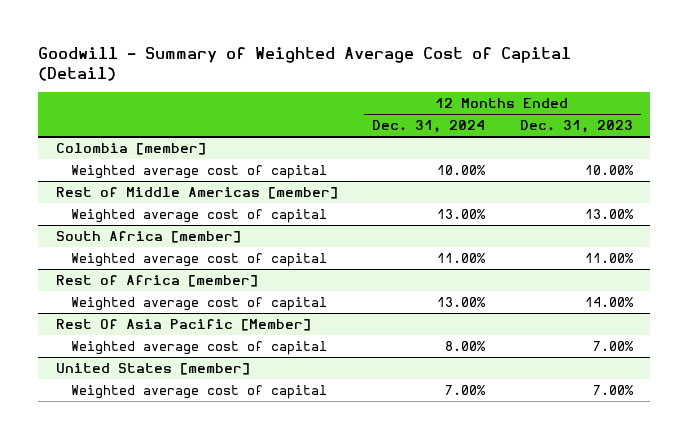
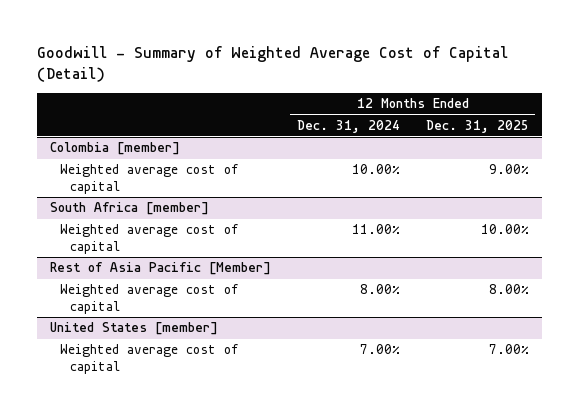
- | 12 Months Ended Dec. 31, 2024 | 12 Months Ended Dec. 31, 2023
+ | 12 Months Ended Dec. 31, 2024 | 12 Months Ended Dec. 31, 2025
- Rest of Middle Americas [member]
- Weighted average cost of capital | 13.00% | 13.00%
- Rest of Africa [member]
- Weighted average cost of capital | 13.00% | 14.00%
- Rest Of Asia Pacific [Member]
+ Rest of Asia Pacific [Member]

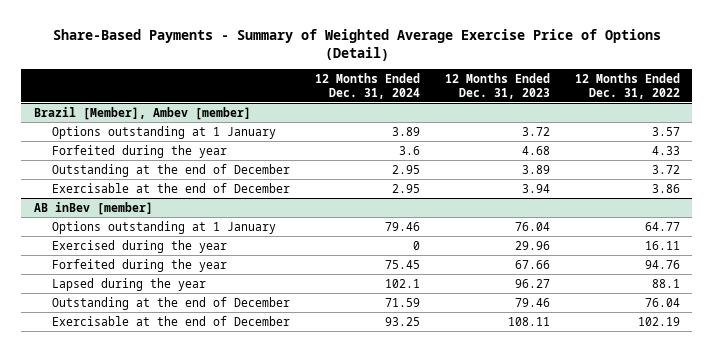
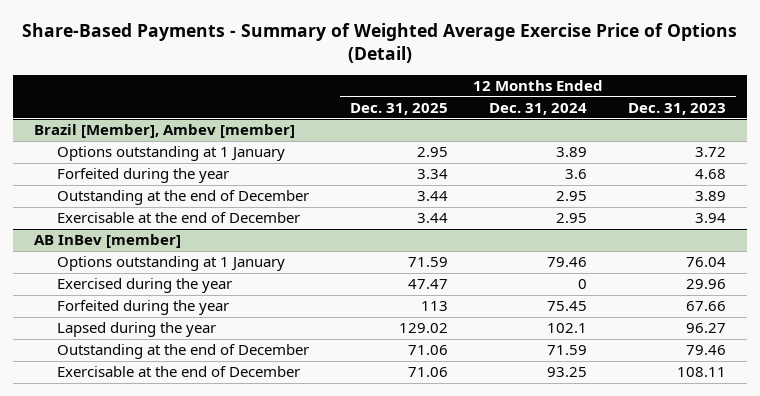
- | 12 Months Ended Dec. 31, 2024 | 12 Months Ended Dec. 31, 2023 | 12 Months Ended Dec. 31, 2022
+ | 12 Months Ended Dec. 31, 2025 | 12 Months Ended Dec. 31, 2024 | 12 Months Ended Dec. 31, 2023
- AB inBev [member]
+ AB InBev [member]

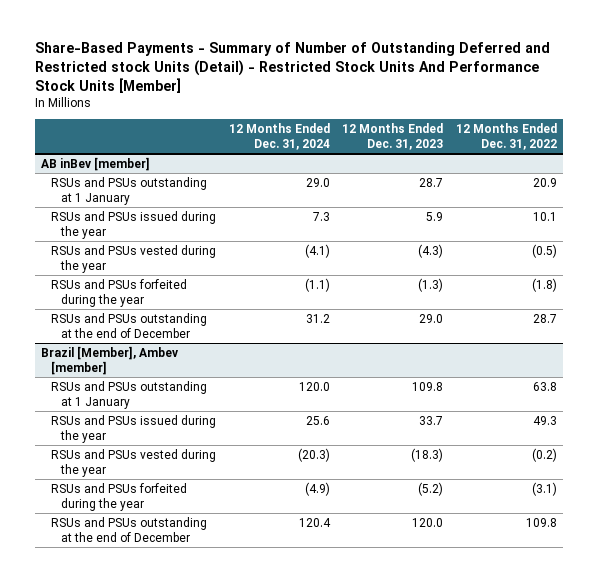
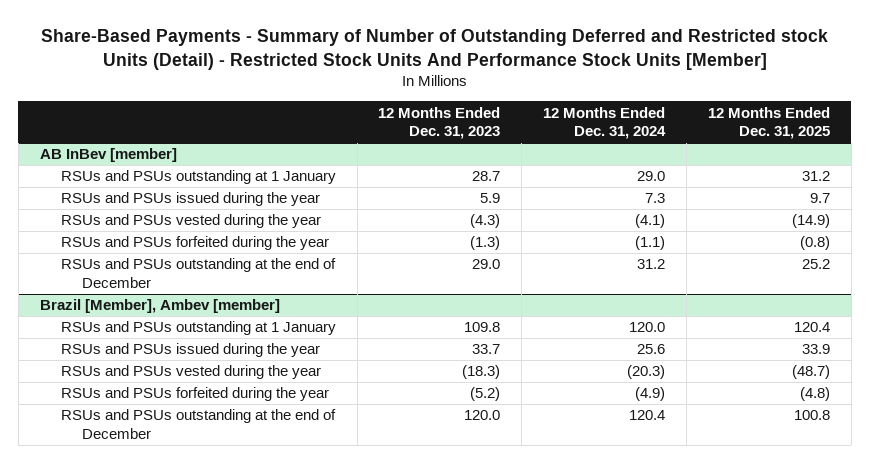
- | 12 Months Ended Dec. 31, 2024 | 12 Months Ended Dec. 31, 2023 | 12 Months Ended Dec. 31, 2022
+ | 12 Months Ended Dec. 31, 2023 | 12 Months Ended Dec. 31, 2024 | 12 Months Ended Dec. 31, 2025
- AB inBev [member]
+ AB InBev [member]

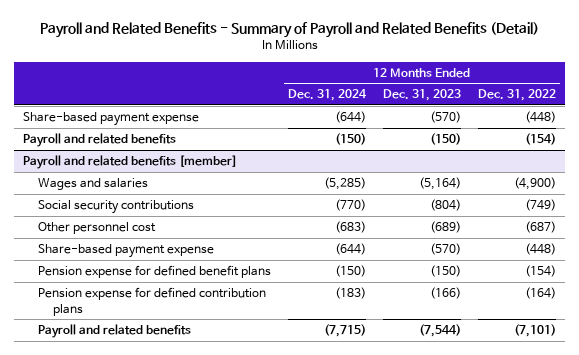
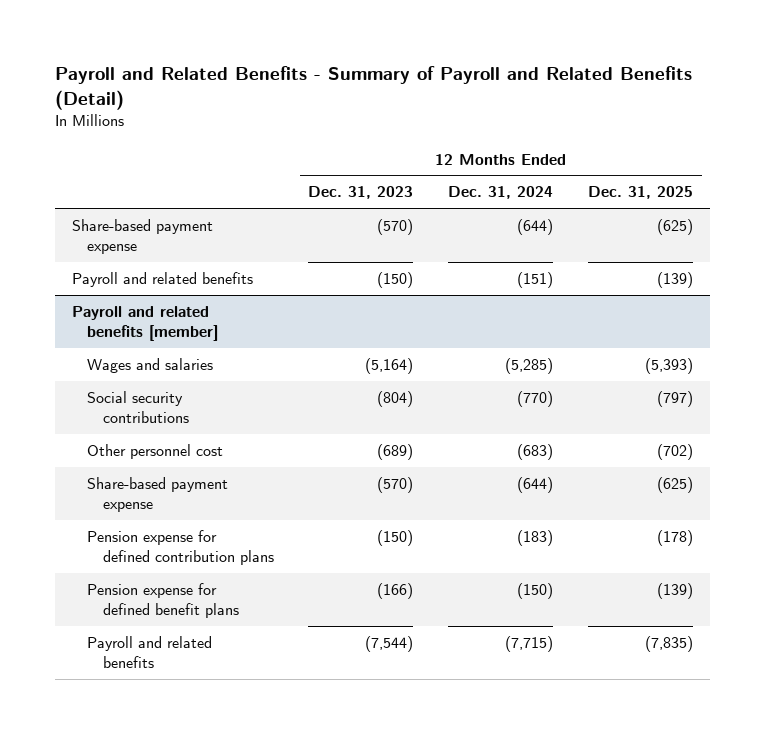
- | 12 Months Ended Dec. 31, 2024 | 12 Months Ended Dec. 31, 2023 | 12 Months Ended Dec. 31, 2022
+ | 12 Months Ended Dec. 31, 2023 | 12 Months Ended Dec. 31, 2024 | 12 Months Ended Dec. 31, 2025
- Payroll and related benefits | (150) | (150) | (154)
+ Payroll and related benefits | (150) | (151) | (139)
@ Payroll and related benefits [member]
- Pension expense for defined benefit plans | (150) | (150) | (154)
- Pension expense for defined contribution plans | (183) | (166) | (164)
+ Pension expense for defined contribution plans | (150) | (183) | (178)
+ Pension expense for defined benefit plans | (166) | (150) | (139)

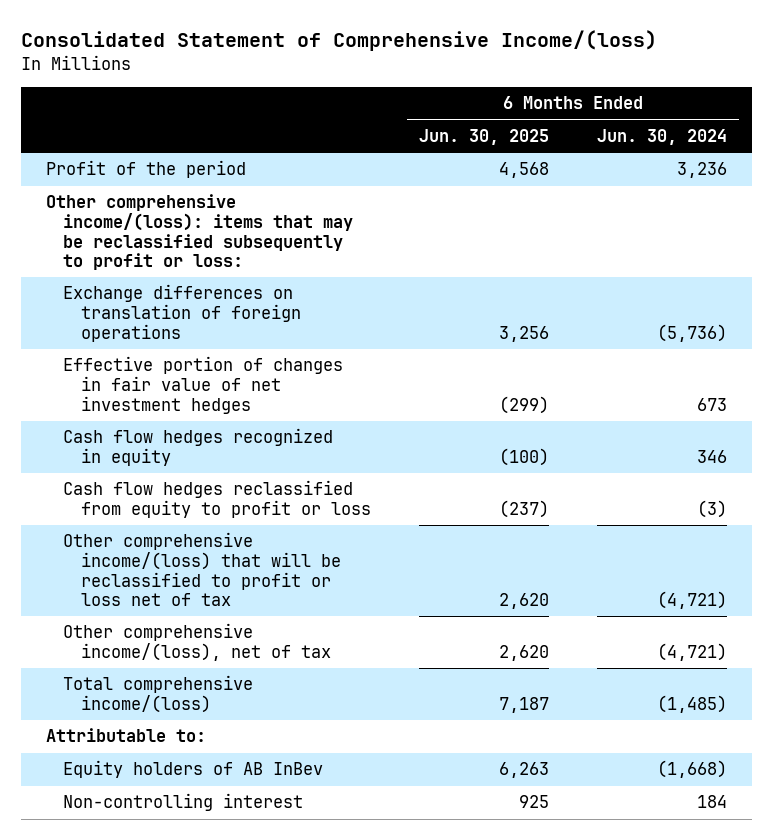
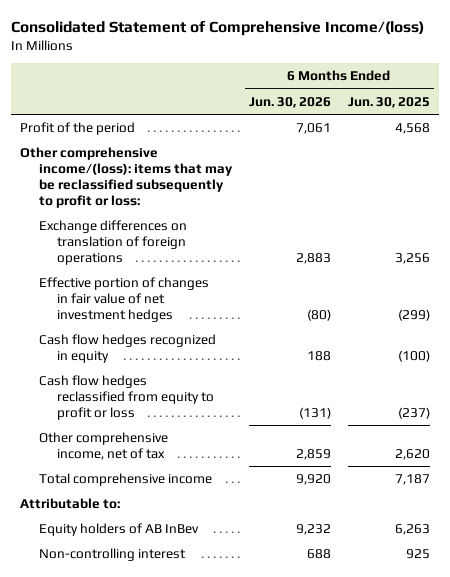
- | 6 Months Ended Jun. 30, 2025 | 6 Months Ended Jun. 30, 2024
+ | 6 Months Ended Jun. 30, 2026 | 6 Months Ended Jun. 30, 2025
- Other comprehensive income/(loss) that will be reclassified to profit or loss net of tax | 2,620 | (4,721)
- Other comprehensive income/(loss), net of tax | 2,620 | (4,721)
- Total comprehensive income/(loss) | 7,187 | (1,485)
+ Other comprehensive income, net of tax | 2,859 | 2,620
+ Total comprehensive income | 9,920 | 7,187

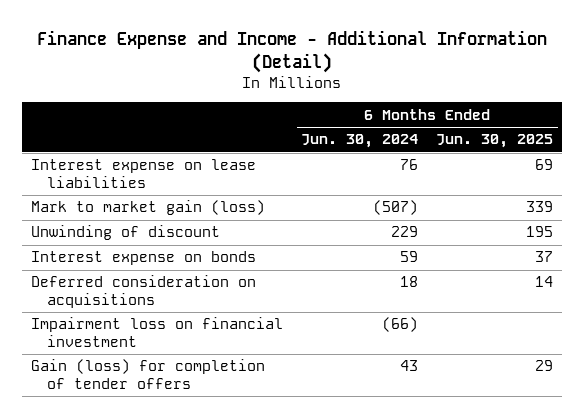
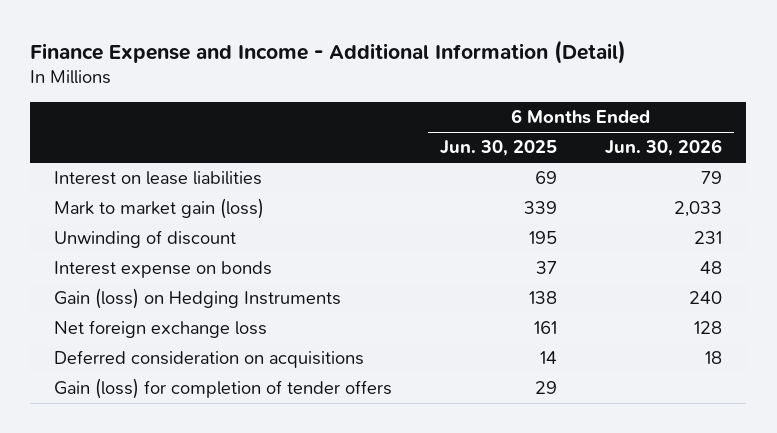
- | 6 Months Ended Jun. 30, 2024 | 6 Months Ended Jun. 30, 2025
+ | 6 Months Ended Jun. 30, 2025 | 6 Months Ended Jun. 30, 2026
- Interest expense on lease liabilities | 76 | 69
+ Interest on lease liabilities | 69 | 79
+ Gain (loss) on Hedging Instruments | 138 | 240
+ Net foreign exchange loss | 161 | 128
- Impairment loss on financial investment | (66) |

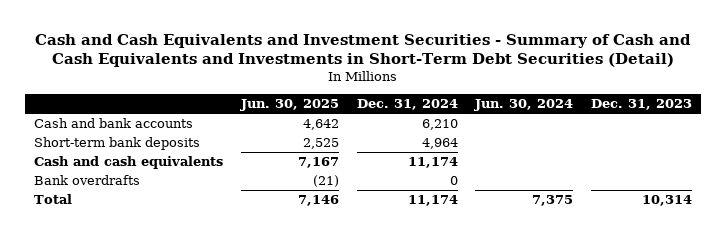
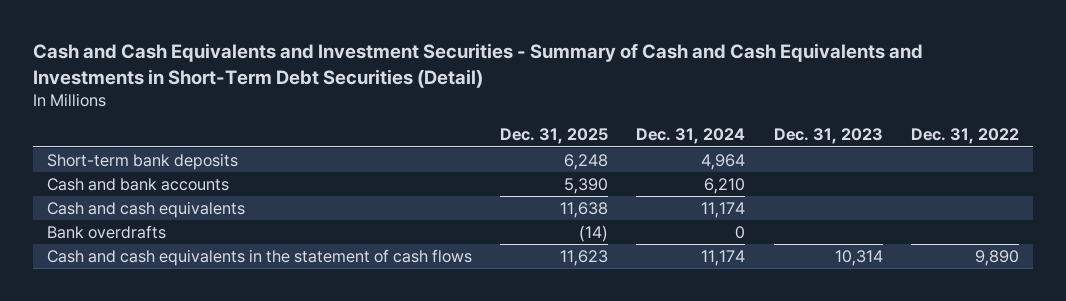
- | Jun. 30, 2025 | Dec. 31, 2024 | Jun. 30, 2024 | Dec. 31, 2023
+ | Dec. 31, 2025 | Dec. 31, 2024 | Dec. 31, 2023 | Dec. 31, 2022
moved down: Cash and bank accounts | 5,390 | 6,210 | |
- Total | 7,146 | 11,174 | 7,375 | 10,314
+ Cash and cash equivalents in the statement of cash flows | 11,623 | 11,174 | 10,314 | 9,890

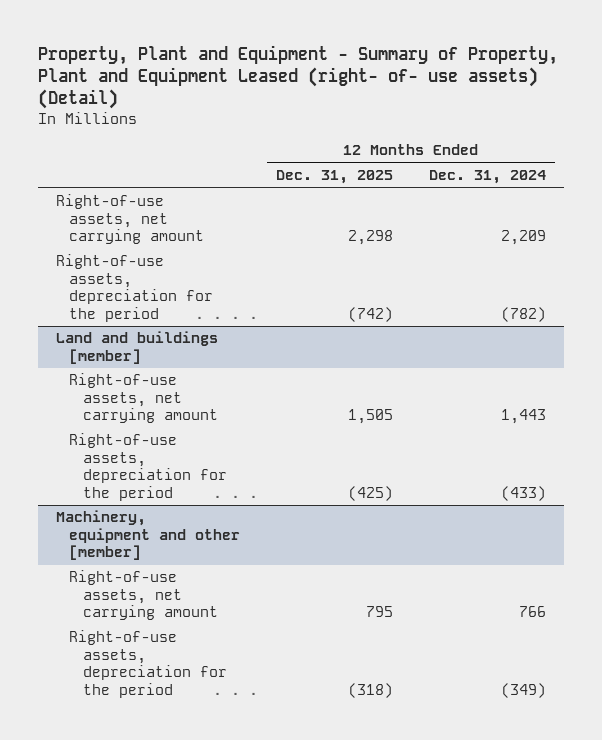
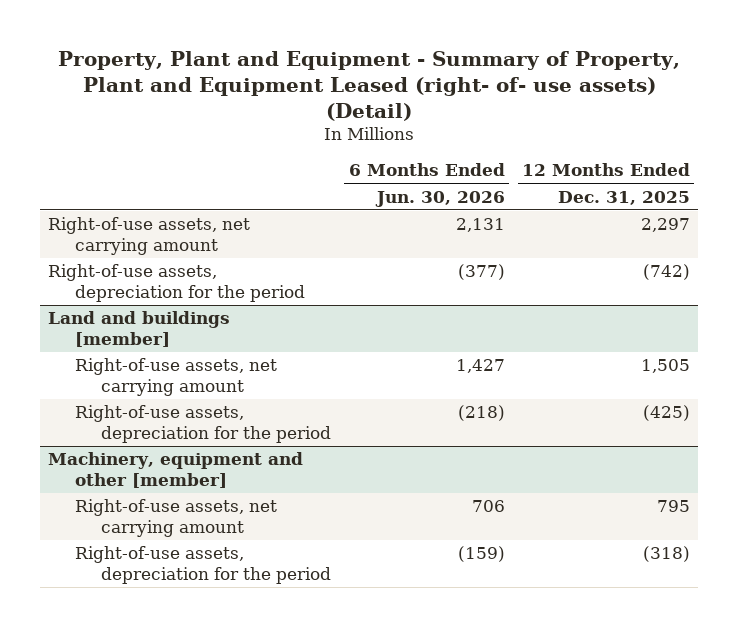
- | 12 Months Ended Dec. 31, 2025 | 12 Months Ended Dec. 31, 2024
+ | 6 Months Ended Jun. 30, 2026 | 12 Months Ended Dec. 31, 2025
- Right-of-use assets, net carrying amount | 2,298 | 2,209
+ Right-of-use assets, net carrying amount | 2,131 | 2,297

